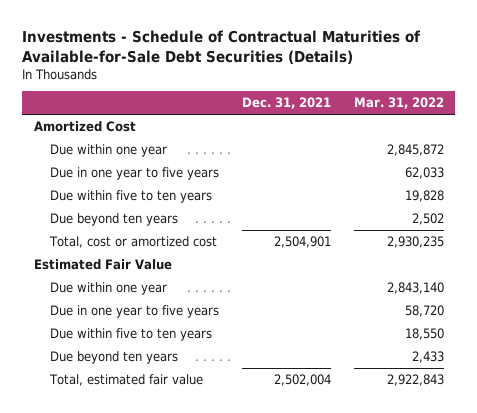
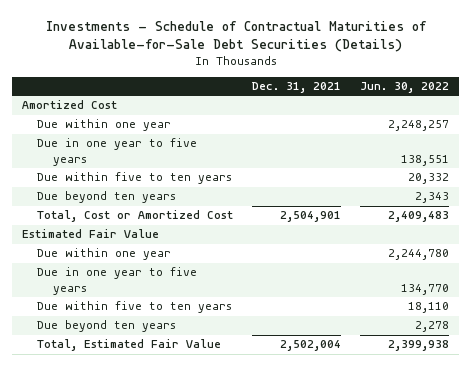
- | Dec. 31, 2021 | Mar. 31, 2022
+ | Dec. 31, 2021 | Jun. 30, 2022
- Total, cost or amortized cost | 2,504,901 | 2,930,235
+ Total, Cost or Amortized Cost | 2,504,901 | 2,409,483
- Total, estimated fair value | 2,502,004 | 2,922,843
+ Total, Estimated Fair Value | 2,502,004 | 2,399,938

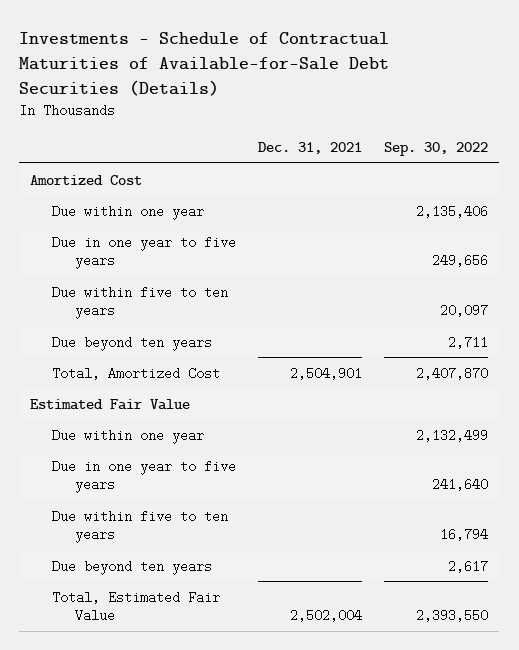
- | Dec. 31, 2021 | Jun. 30, 2022
+ | Dec. 31, 2021 | Sep. 30, 2022
- Total, Cost or Amortized Cost | 2,504,901 | 2,409,483
+ Total, Amortized Cost | 2,504,901 | 2,407,870

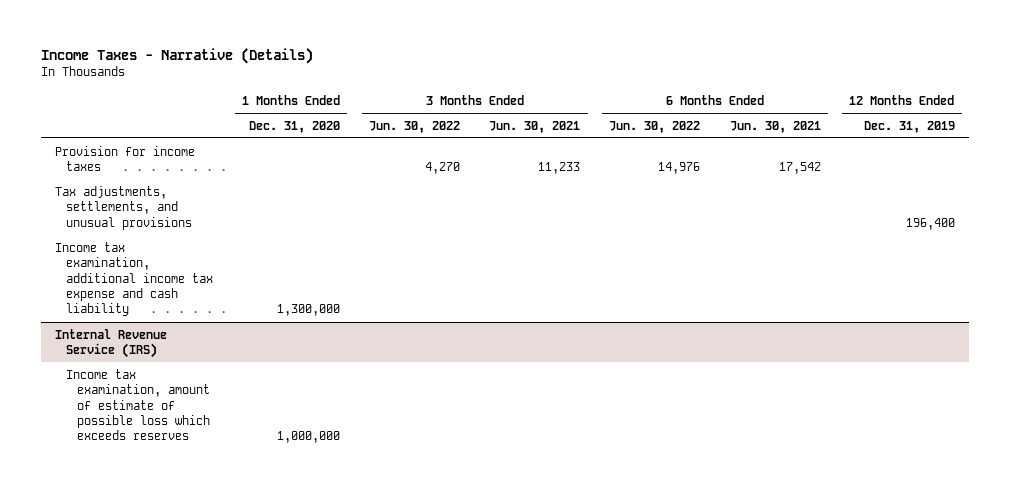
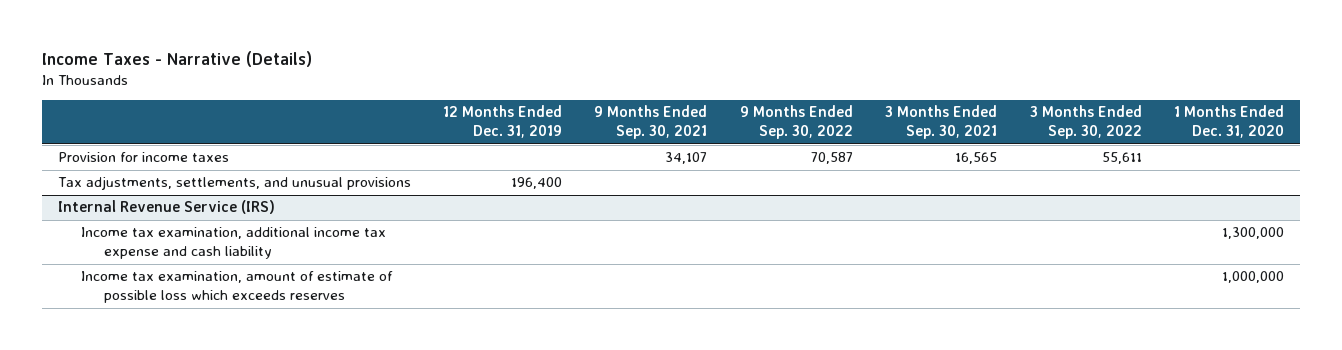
- | 1 Months Ended Dec. 31, 2020 | 3 Months Ended Jun. 30, 2022 | 3 Months Ended Jun. 30, 2021 | 6 Months Ended Jun. 30, 2022 | 6 Months Ended Jun. 30, 2021 | 12 Months Ended Dec. 31, 2019
+ | 12 Months Ended Dec. 31, 2019 | 9 Months Ended Sep. 30, 2021 | 9 Months Ended Sep. 30, 2022 | 3 Months Ended Sep. 30, 2021 | 3 Months Ended Sep. 30, 2022 | 1 Months Ended Dec. 31, 2020
- Income tax examination, additional income tax expense and cash liability | 1,300,000 | | | | |
@ Internal Revenue Service (IRS)
+ Income tax examination, additional income tax expense and cash liability | | | | | | 1,300,000

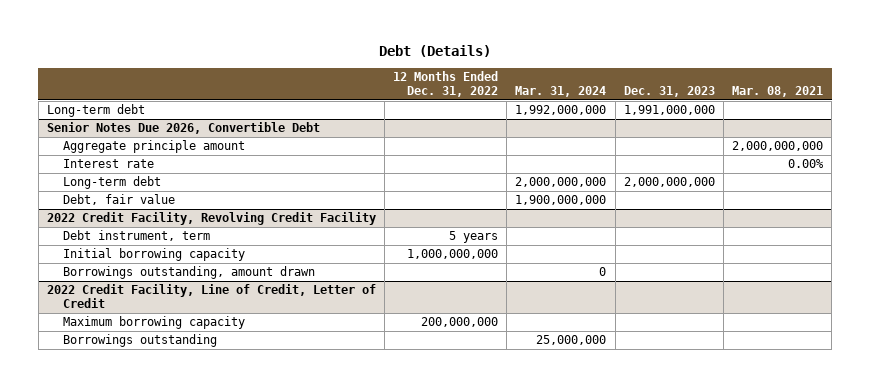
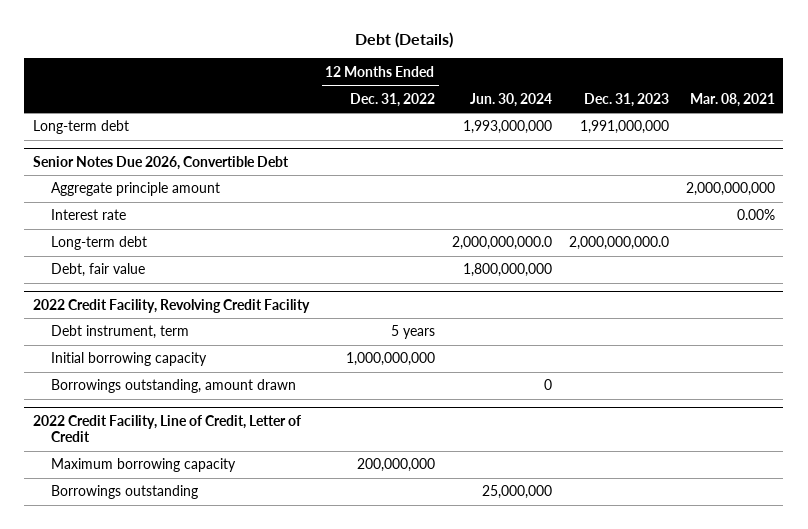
- | 12 Months Ended Dec. 31, 2022 | Mar. 31, 2024 | Dec. 31, 2023 | Mar. 08, 2021
+ | 12 Months Ended Dec. 31, 2022 | Jun. 30, 2024 | Dec. 31, 2023 | Mar. 08, 2021
@ Senior Notes Due 2026, Convertible Debt
- Long-term debt | | 2,000,000,000 | 2,000,000,000 |
+ Long-term debt | | 2,000,000,000.0 | 2,000,000,000.0 |

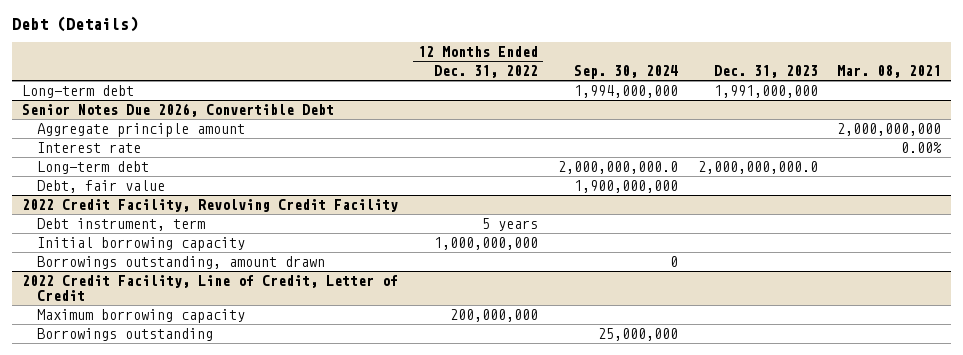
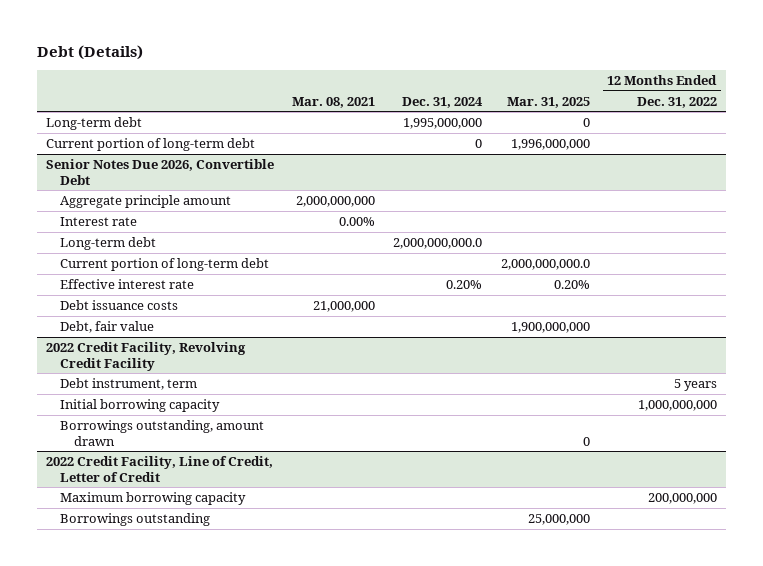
- | 12 Months Ended Dec. 31, 2022 | Sep. 30, 2024 | Dec. 31, 2023 | Mar. 08, 2021
+ | Mar. 08, 2021 | Dec. 31, 2024 | Mar. 31, 2025 | 12 Months Ended Dec. 31, 2022
+ Current portion of long-term debt | | 0 | 1,996,000,000 |
@ Senior Notes Due 2026, Convertible Debt
+ Current portion of long-term debt | | | 2,000,000,000.0 |
+ Effective interest rate | | 0.20% | 0.20% |
+ Debt issuance costs | 21,000,000 | | |

